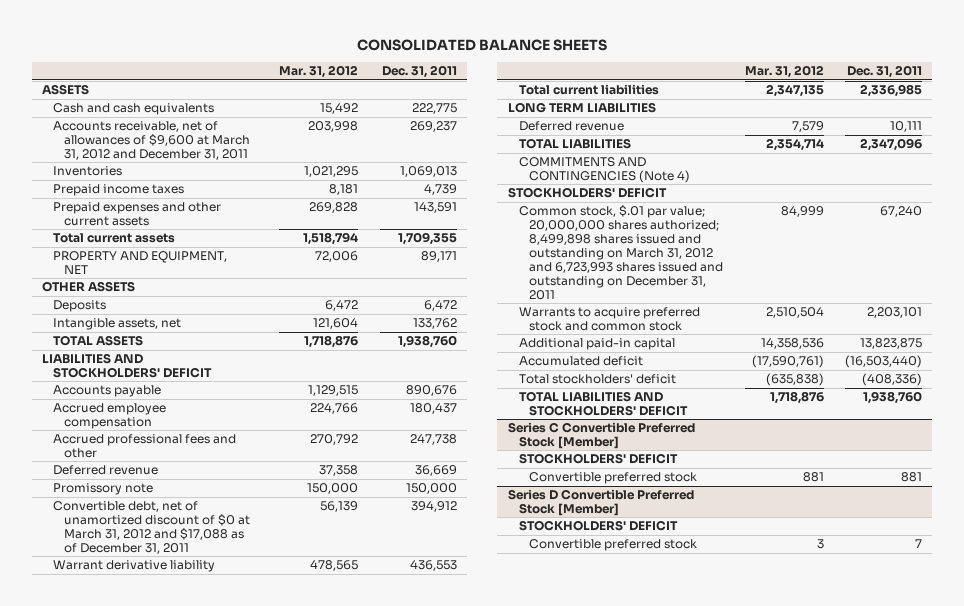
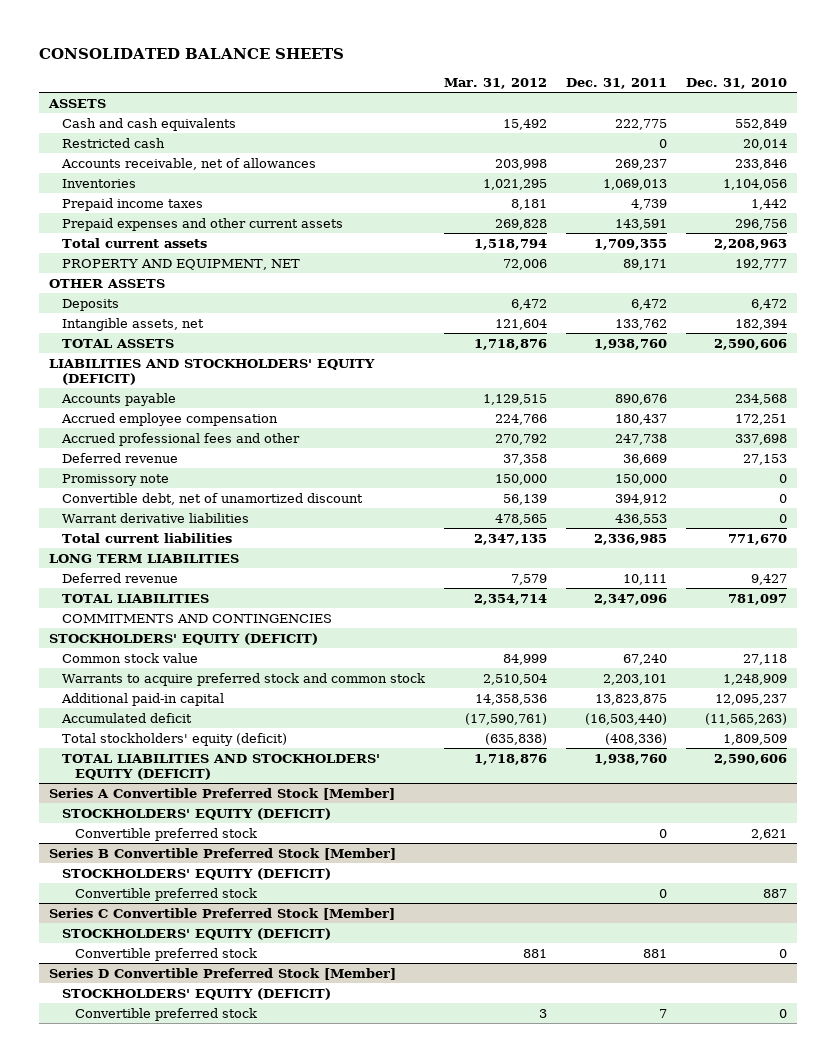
- | Mar. 31, 2012 | Dec. 31, 2011
+ | Mar. 31, 2012 | Dec. 31, 2011 | Dec. 31, 2010
- Accounts receivable, net of allowances of $9,600 at March 31, 2012 and December 31, 2011 | 203,998 | 269,237
+ Restricted cash | | 0 | 20,014
+ Accounts receivable, net of allowances | 203,998 | 269,237 | 233,846
- LIABILITIES AND STOCKHOLDERS' DEFICIT
+ LIABILITIES AND STOCKHOLDERS' EQUITY (DEFICIT)
- Convertible debt, net of unamortized discount of $0 at March 31, 2012 and $17,088 as of December 31, 2011 | 56,139 | 394,912
- Warrant derivative liability | 478,565 | 436,553
+ Convertible debt, net of unamortized discount | 56,139 | 394,912 | 0
+ Warrant derivative liabilities | 478,565 | 436,553 | 0
- COMMITMENTS AND CONTINGENCIES (Note 4)
- STOCKHOLDERS' DEFICIT
- Common stock, $.01 par value; 20,000,000 shares authorized; 8,499,898 shares issued and outstanding on March 31, 2012 and 6,723,993 shares issued and outstanding on December 31, 2011 | 84,999 | 67,240
+ COMMITMENTS AND CONTINGENCIES
+ STOCKHOLDERS' EQUITY (DEFICIT)
+ Common stock value | 84,999 | 67,240 | 27,118
- Total stockholders' deficit | (635,838) | (408,336)
- TOTAL LIABILITIES AND STOCKHOLDERS' DEFICIT | 1,718,876 | 1,938,760
+ Total stockholders' equity (deficit) | (635,838) | (408,336) | 1,809,509
+ TOTAL LIABILITIES AND STOCKHOLDERS' EQUITY (DEFICIT) | 1,718,876 | 1,938,760 | 2,590,606
+ Series A Convertible Preferred Stock [Member]
+ STOCKHOLDERS' EQUITY (DEFICIT)
+ Convertible preferred stock | | 0 | 2,621
+ Series B Convertible Preferred Stock [Member]
+ STOCKHOLDERS' EQUITY (DEFICIT)
+ Convertible preferred stock | | 0 | 887
@ Series C Convertible Preferred Stock [Member]
- STOCKHOLDERS' DEFICIT
+ STOCKHOLDERS' EQUITY (DEFICIT)
@ Series D Convertible Preferred Stock [Member]
- STOCKHOLDERS' DEFICIT
+ STOCKHOLDERS' EQUITY (DEFICIT)

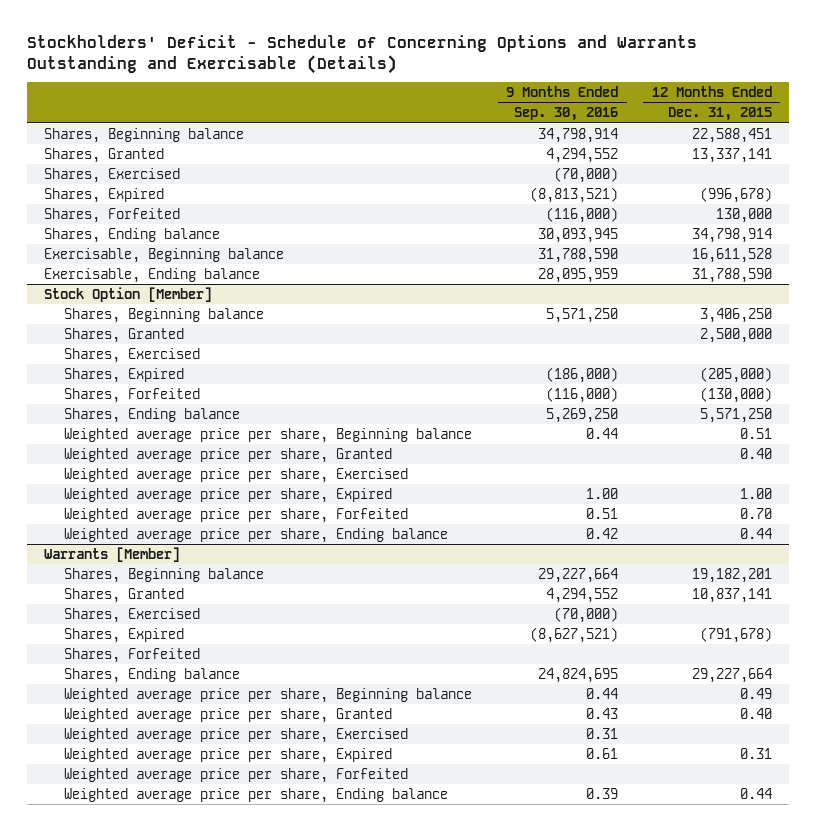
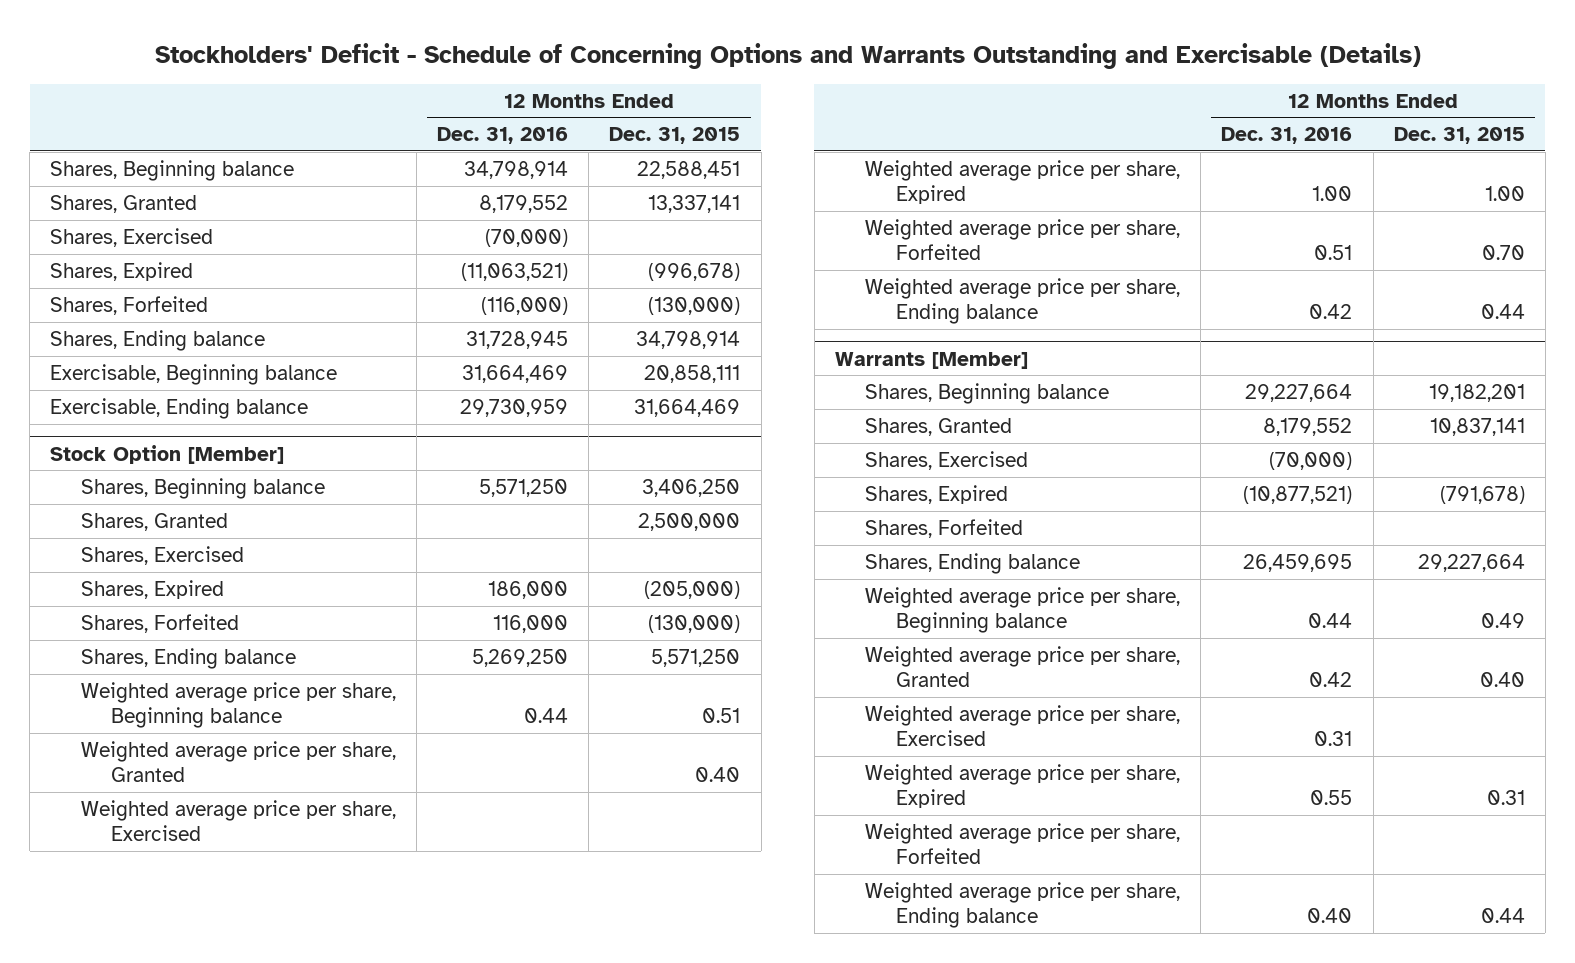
- | 9 Months Ended Sep. 30, 2016 | 12 Months Ended Dec. 31, 2015
+ | 12 Months Ended Dec. 31, 2016 | 12 Months Ended Dec. 31, 2015
- Shares, Forfeited | (116,000) | 130,000
+ Shares, Forfeited | (116,000) | (130,000)
- Exercisable, Beginning balance | 31,788,590 | 16,611,528
- Exercisable, Ending balance | 28,095,959 | 31,788,590
+ Exercisable, Beginning balance | 31,664,469 | 20,858,111
+ Exercisable, Ending balance | 29,730,959 | 31,664,469

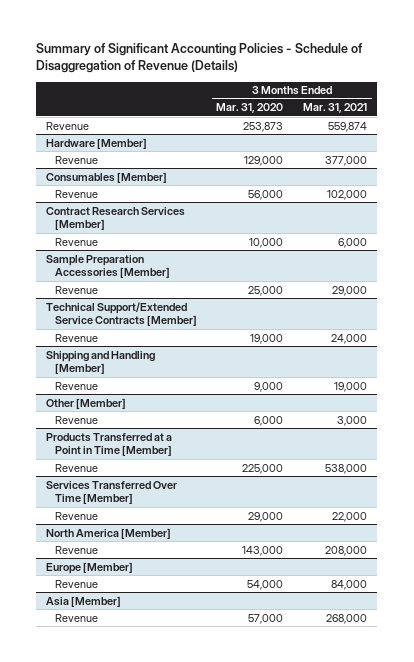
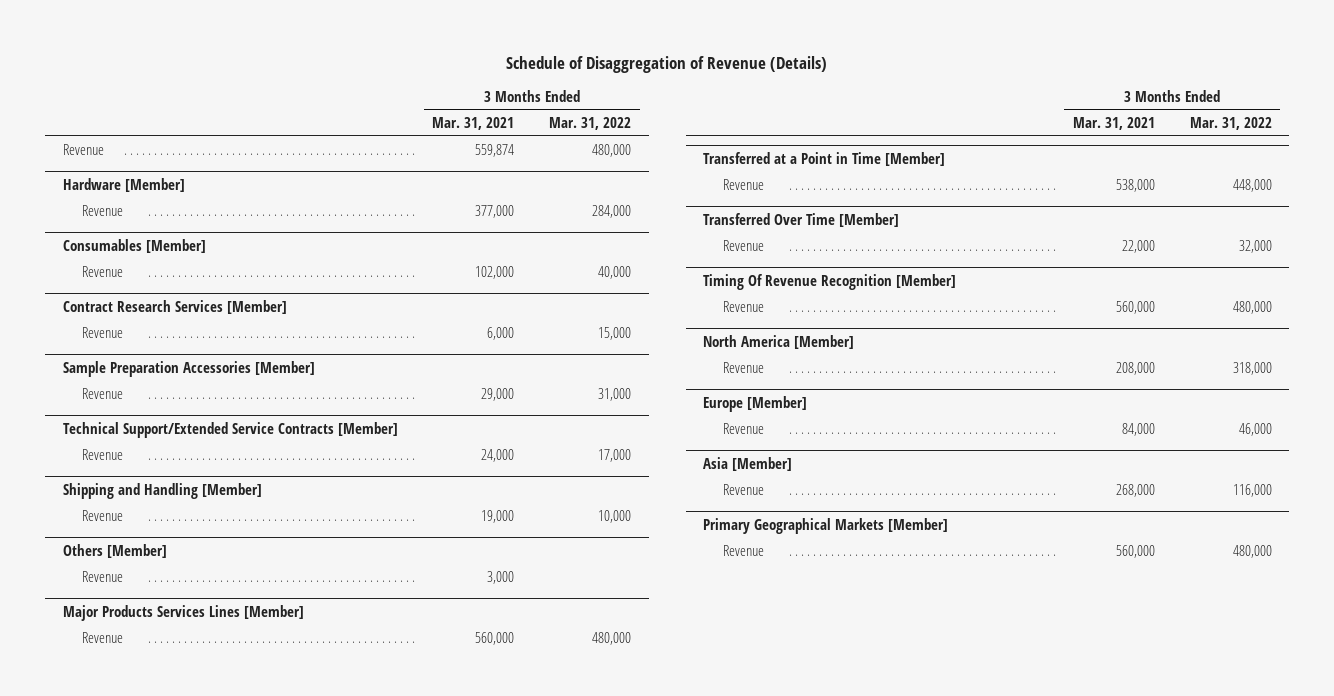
- Summary of Significant Accounting Policies - Schedule of Disaggregation of Revenue (Details)
+ Schedule of Disaggregation of Revenue (Details)
- | 3 Months Ended Mar. 31, 2020 | 3 Months Ended Mar. 31, 2021
+ | 3 Months Ended Mar. 31, 2021 | 3 Months Ended Mar. 31, 2022
- Other [Member]
+ Others [Member]
- Products Transferred at a Point in Time [Member]
+ Major Products Services Lines [Member]
+ Revenue | 560,000 | 480,000
+ Transferred at a Point in Time [Member]
- Services Transferred Over Time [Member]
+ Transferred Over Time [Member]
+ Timing Of Revenue Recognition [Member]
+ Revenue | 560,000 | 480,000
+ Primary Geographical Markets [Member]
+ Revenue | 560,000 | 480,000

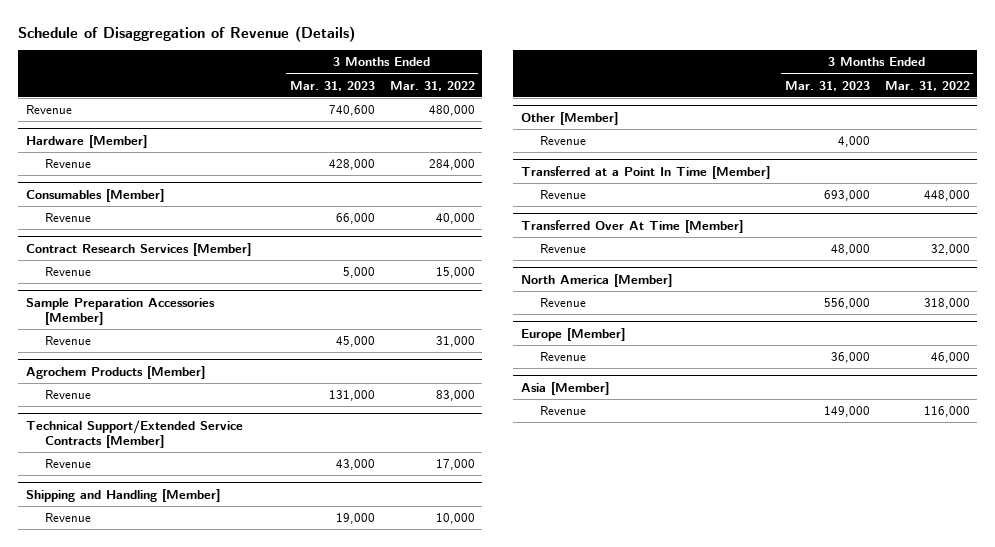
- | 3 Months Ended Mar. 31, 2021 | 3 Months Ended Mar. 31, 2022
+ | 3 Months Ended Mar. 31, 2023 | 3 Months Ended Mar. 31, 2022
+ Agrochem Products [Member]
+ Revenue | 131,000 | 83,000
- Others [Member]
+ Other [Member]
- Major Products Services Lines [Member]
- Revenue | 560,000 | 480,000
- Transferred at a Point in Time [Member]
+ Transferred at a Point In Time [Member]
- Transferred Over Time [Member]
+ Transferred Over At Time [Member]
- Timing Of Revenue Recognition [Member]
- Revenue | 560,000 | 480,000
- Primary Geographical Markets [Member]
- Revenue | 560,000 | 480,000

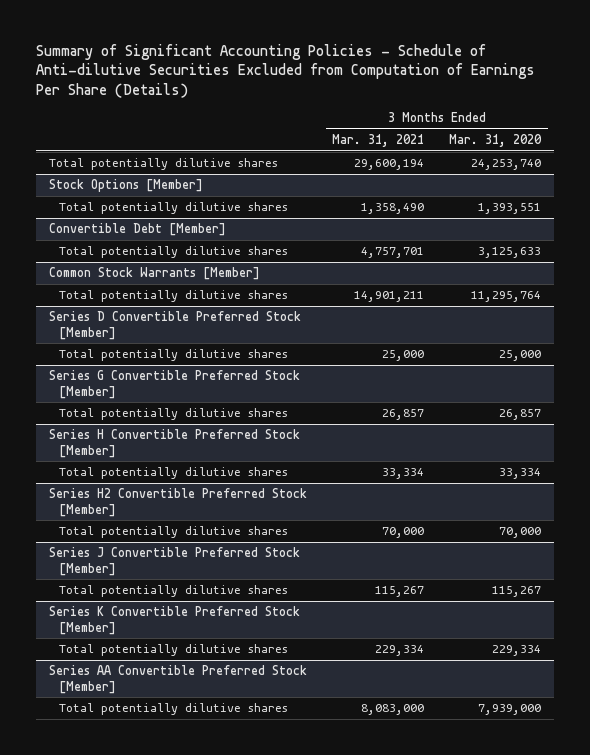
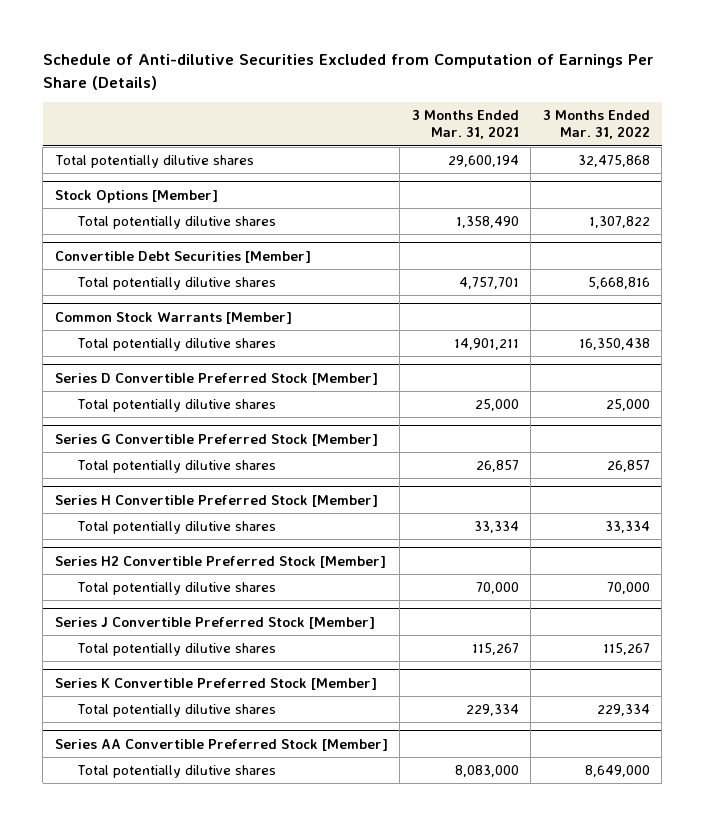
- Summary of Significant Accounting Policies - Schedule of Anti-dilutive Securities Excluded from Computation of Earnings Per Share (Details)
+ Schedule of Anti-dilutive Securities Excluded from Computation of Earnings Per Share (Details)
- | 3 Months Ended Mar. 31, 2021 | 3 Months Ended Mar. 31, 2020
+ | 3 Months Ended Mar. 31, 2021 | 3 Months Ended Mar. 31, 2022
- Convertible Debt [Member]
+ Convertible Debt Securities [Member]

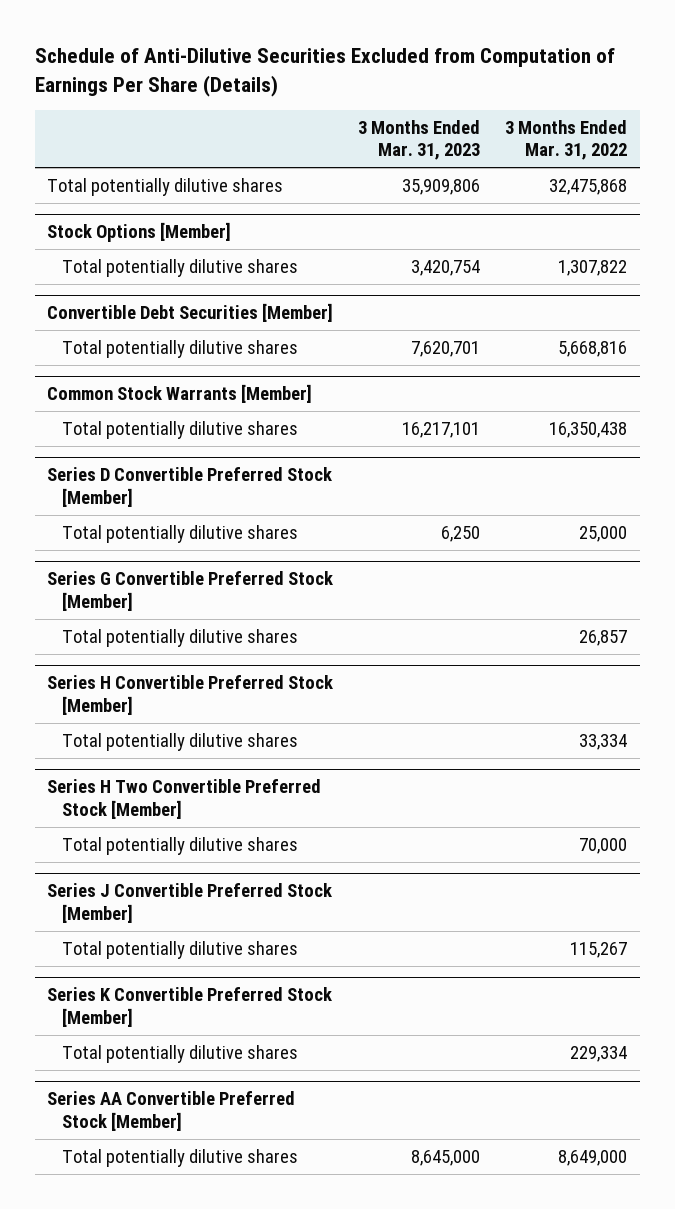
- Schedule of Anti-dilutive Securities Excluded from Computation of Earnings Per Share (Details)
+ Schedule of Anti-Dilutive Securities Excluded from Computation of Earnings Per Share (Details)
- | 3 Months Ended Mar. 31, 2021 | 3 Months Ended Mar. 31, 2022
+ | 3 Months Ended Mar. 31, 2023 | 3 Months Ended Mar. 31, 2022
- Series H2 Convertible Preferred Stock [Member]
+ Series H Two Convertible Preferred Stock [Member]

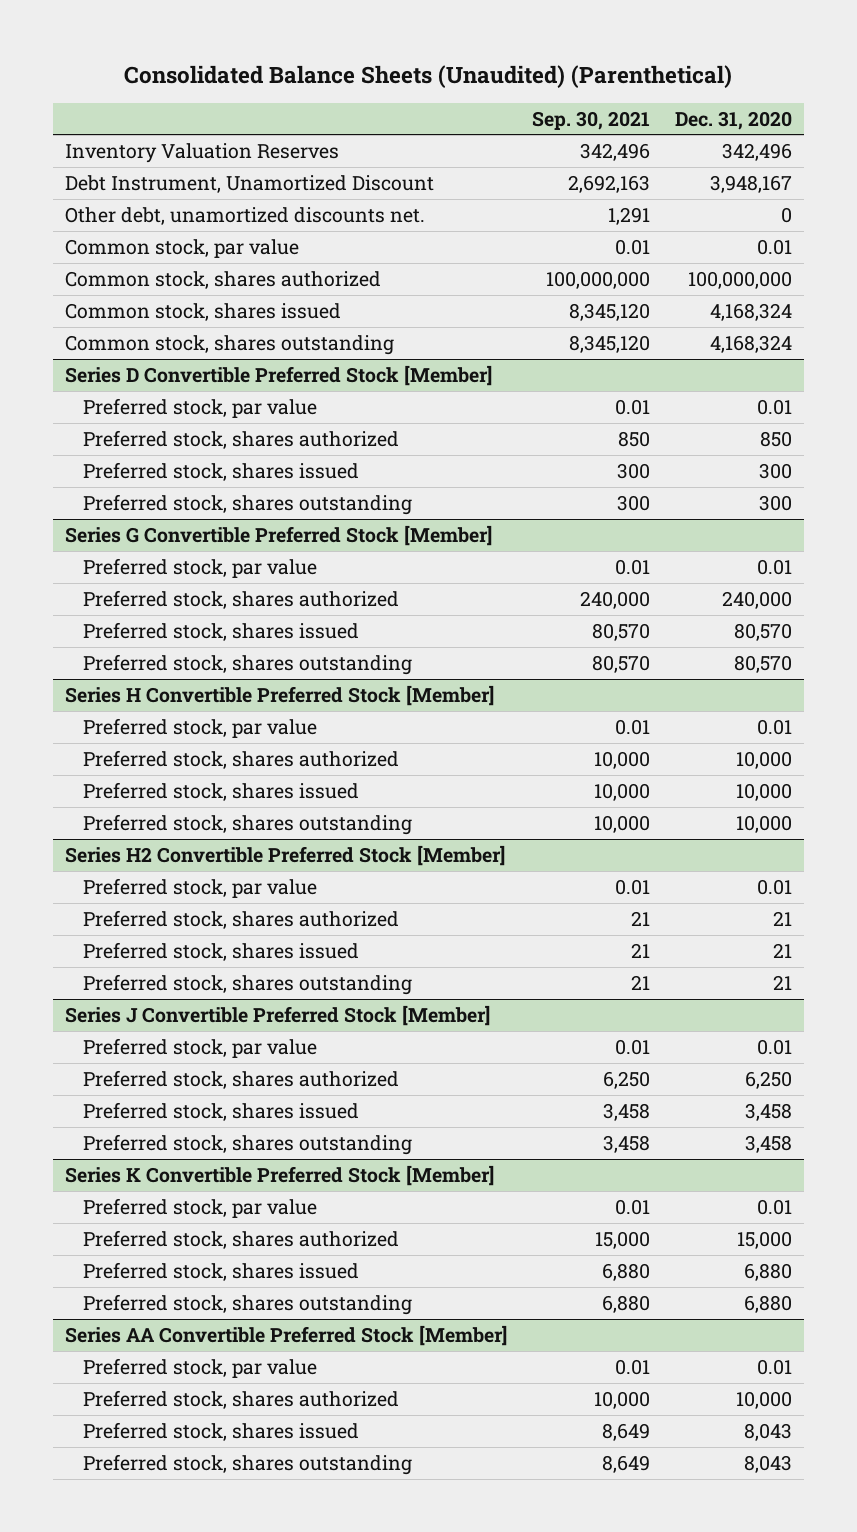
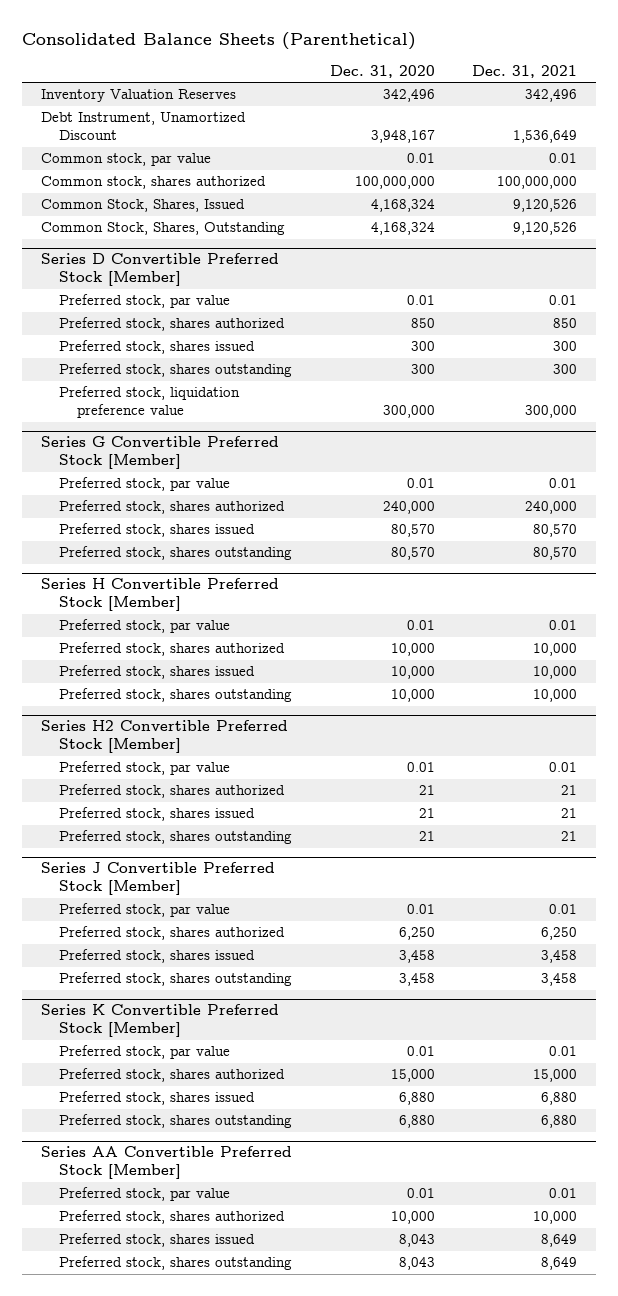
- Consolidated Balance Sheets (Unaudited) (Parenthetical)
+ Consolidated Balance Sheets (Parenthetical)
- | Sep. 30, 2021 | Dec. 31, 2020
+ | Dec. 31, 2020 | Dec. 31, 2021
- Other debt, unamortized discounts net. | 1,291 | 0
- Common stock, shares issued | 8,345,120 | 4,168,324
- Common stock, shares outstanding | 8,345,120 | 4,168,324
+ Common Stock, Shares, Issued | 4,168,324 | 9,120,526
+ Common Stock, Shares, Outstanding | 4,168,324 | 9,120,526
@ Series D Convertible Preferred Stock [Member]
+ Preferred stock, liquidation preference value | 300,000 | 300,000

